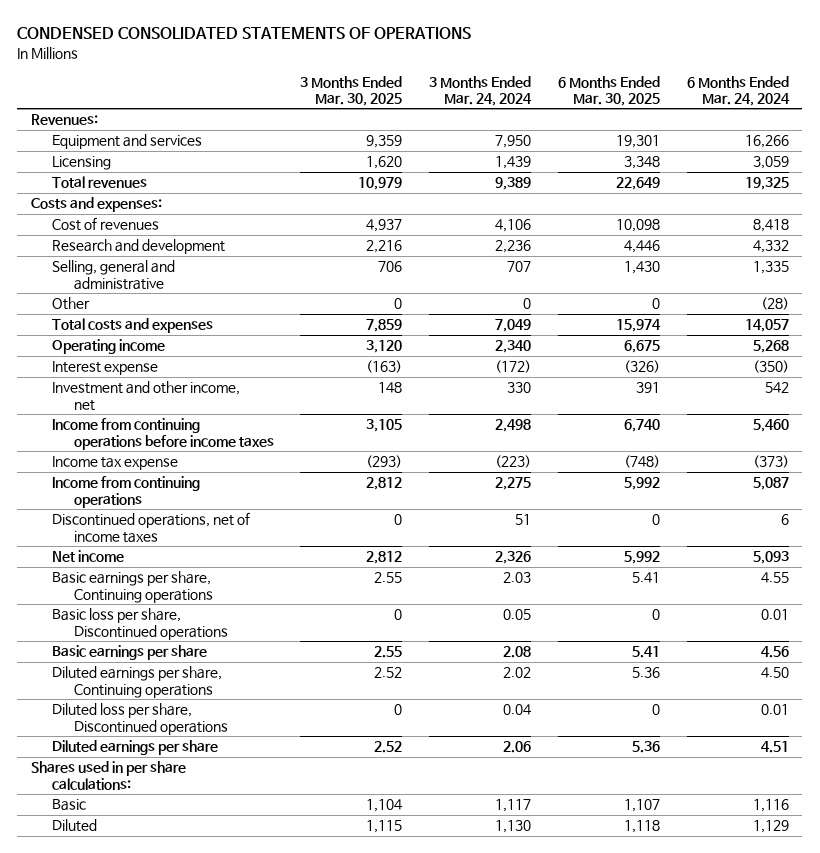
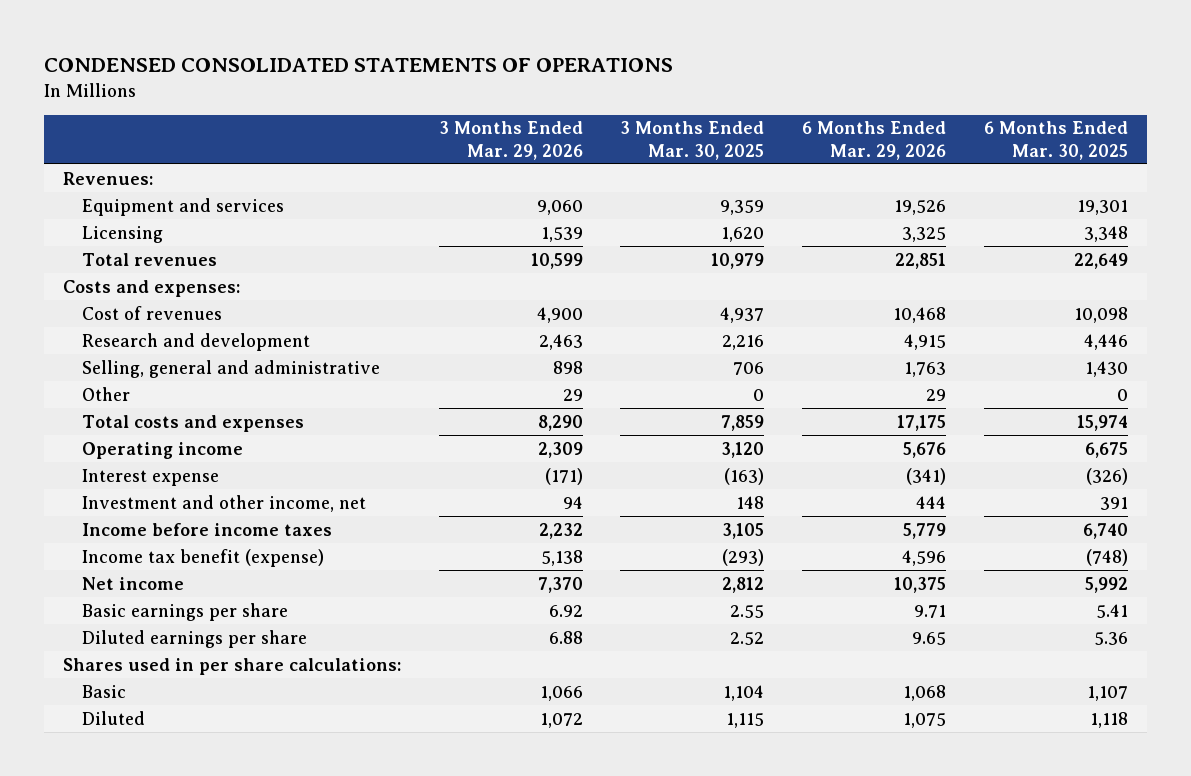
- | 3 Months Ended Mar. 30, 2025 | 3 Months Ended Mar. 24, 2024 | 6 Months Ended Mar. 30, 2025 | 6 Months Ended Mar. 24, 2024
+ | 3 Months Ended Mar. 29, 2026 | 3 Months Ended Mar. 30, 2025 | 6 Months Ended Mar. 29, 2026 | 6 Months Ended Mar. 30, 2025
- Income from continuing operations before income taxes | 3,105 | 2,498 | 6,740 | 5,460
- Income tax expense | (293) | (223) | (748) | (373)
- Income from continuing operations | 2,812 | 2,275 | 5,992 | 5,087
- Discontinued operations, net of income taxes | 0 | 51 | 0 | 6
+ Income before income taxes | 2,232 | 3,105 | 5,779 | 6,740
+ Income tax benefit (expense) | 5,138 | (293) | 4,596 | (748)
- Basic earnings per share, Continuing operations | 2.55 | 2.03 | 5.41 | 4.55
- Basic loss per share, Discontinued operations | 0 | 0.05 | 0 | 0.01
- Diluted earnings per share, Continuing operations | 2.52 | 2.02 | 5.36 | 4.50
- Diluted loss per share, Discontinued operations | 0 | 0.04 | 0 | 0.01

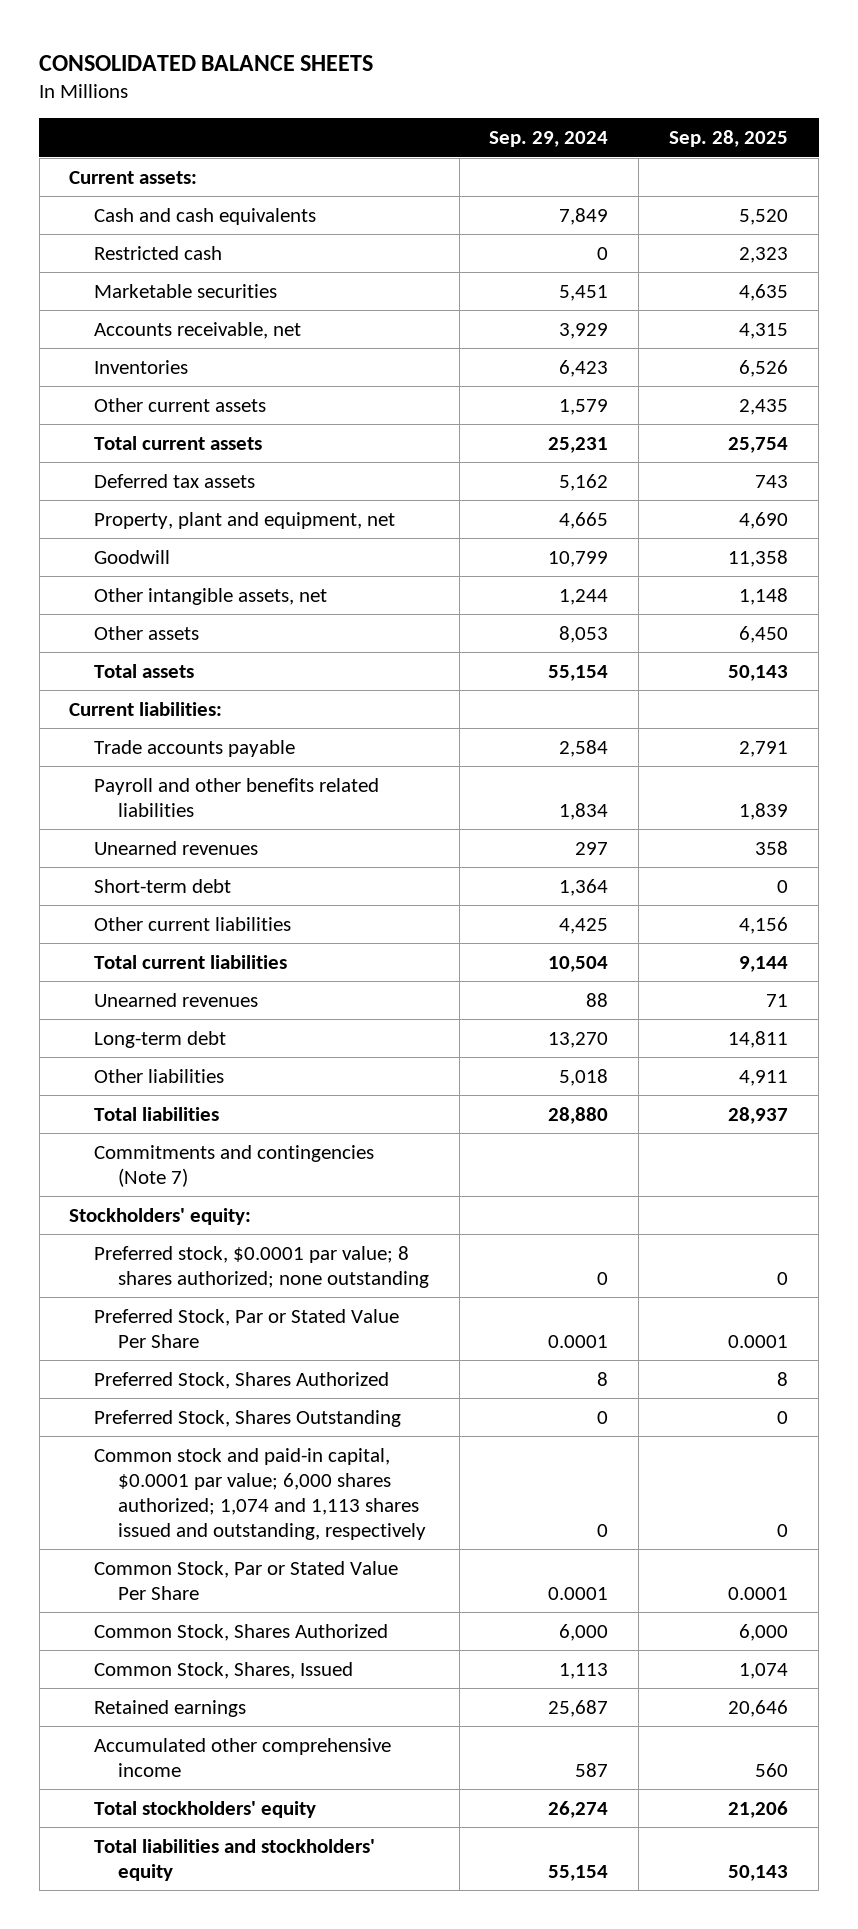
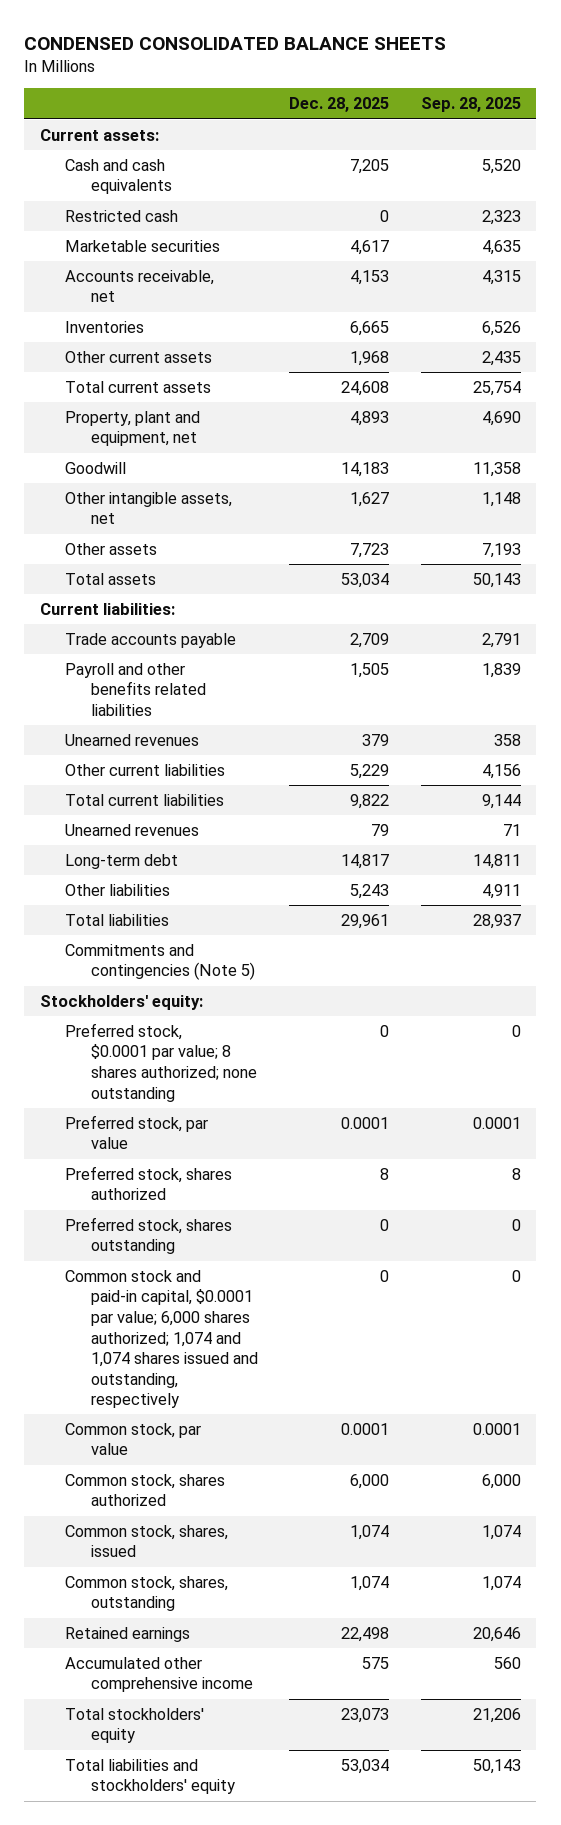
- CONSOLIDATED BALANCE SHEETS
+ CONDENSED CONSOLIDATED BALANCE SHEETS
- | Sep. 29, 2024 | Sep. 28, 2025
+ | Dec. 28, 2025 | Sep. 28, 2025
- Deferred tax assets | 5,162 | 743
- Other assets | 8,053 | 6,450
+ Other assets | 7,723 | 7,193
- Short-term debt | 1,364 | 0
- Commitments and contingencies (Note 7)
+ Commitments and contingencies (Note 5)
- Preferred Stock, Par or Stated Value Per Share | 0.0001 | 0.0001
- Preferred Stock, Shares Authorized | 8 | 8
- Preferred Stock, Shares Outstanding | 0 | 0
- Common stock and paid-in capital, $0.0001 par value; 6,000 shares authorized; 1,074 and 1,113 shares issued and outstanding, respectively | 0 | 0
- Common Stock, Par or Stated Value Per Share | 0.0001 | 0.0001
- Common Stock, Shares Authorized | 6,000 | 6,000
- Common Stock, Shares, Issued | 1,113 | 1,074
+ Preferred stock, par value | 0.0001 | 0.0001
+ Preferred stock, shares authorized | 8 | 8
+ Preferred stock, shares outstanding | 0 | 0
+ Common stock and paid-in capital, $0.0001 par value; 6,000 shares authorized; 1,074 and 1,074 shares issued and outstanding, respectively | 0 | 0
+ Common stock, par value | 0.0001 | 0.0001
+ Common stock, shares authorized | 6,000 | 6,000
+ Common stock, shares, issued | 1,074 | 1,074
+ Common stock, shares, outstanding | 1,074 | 1,074

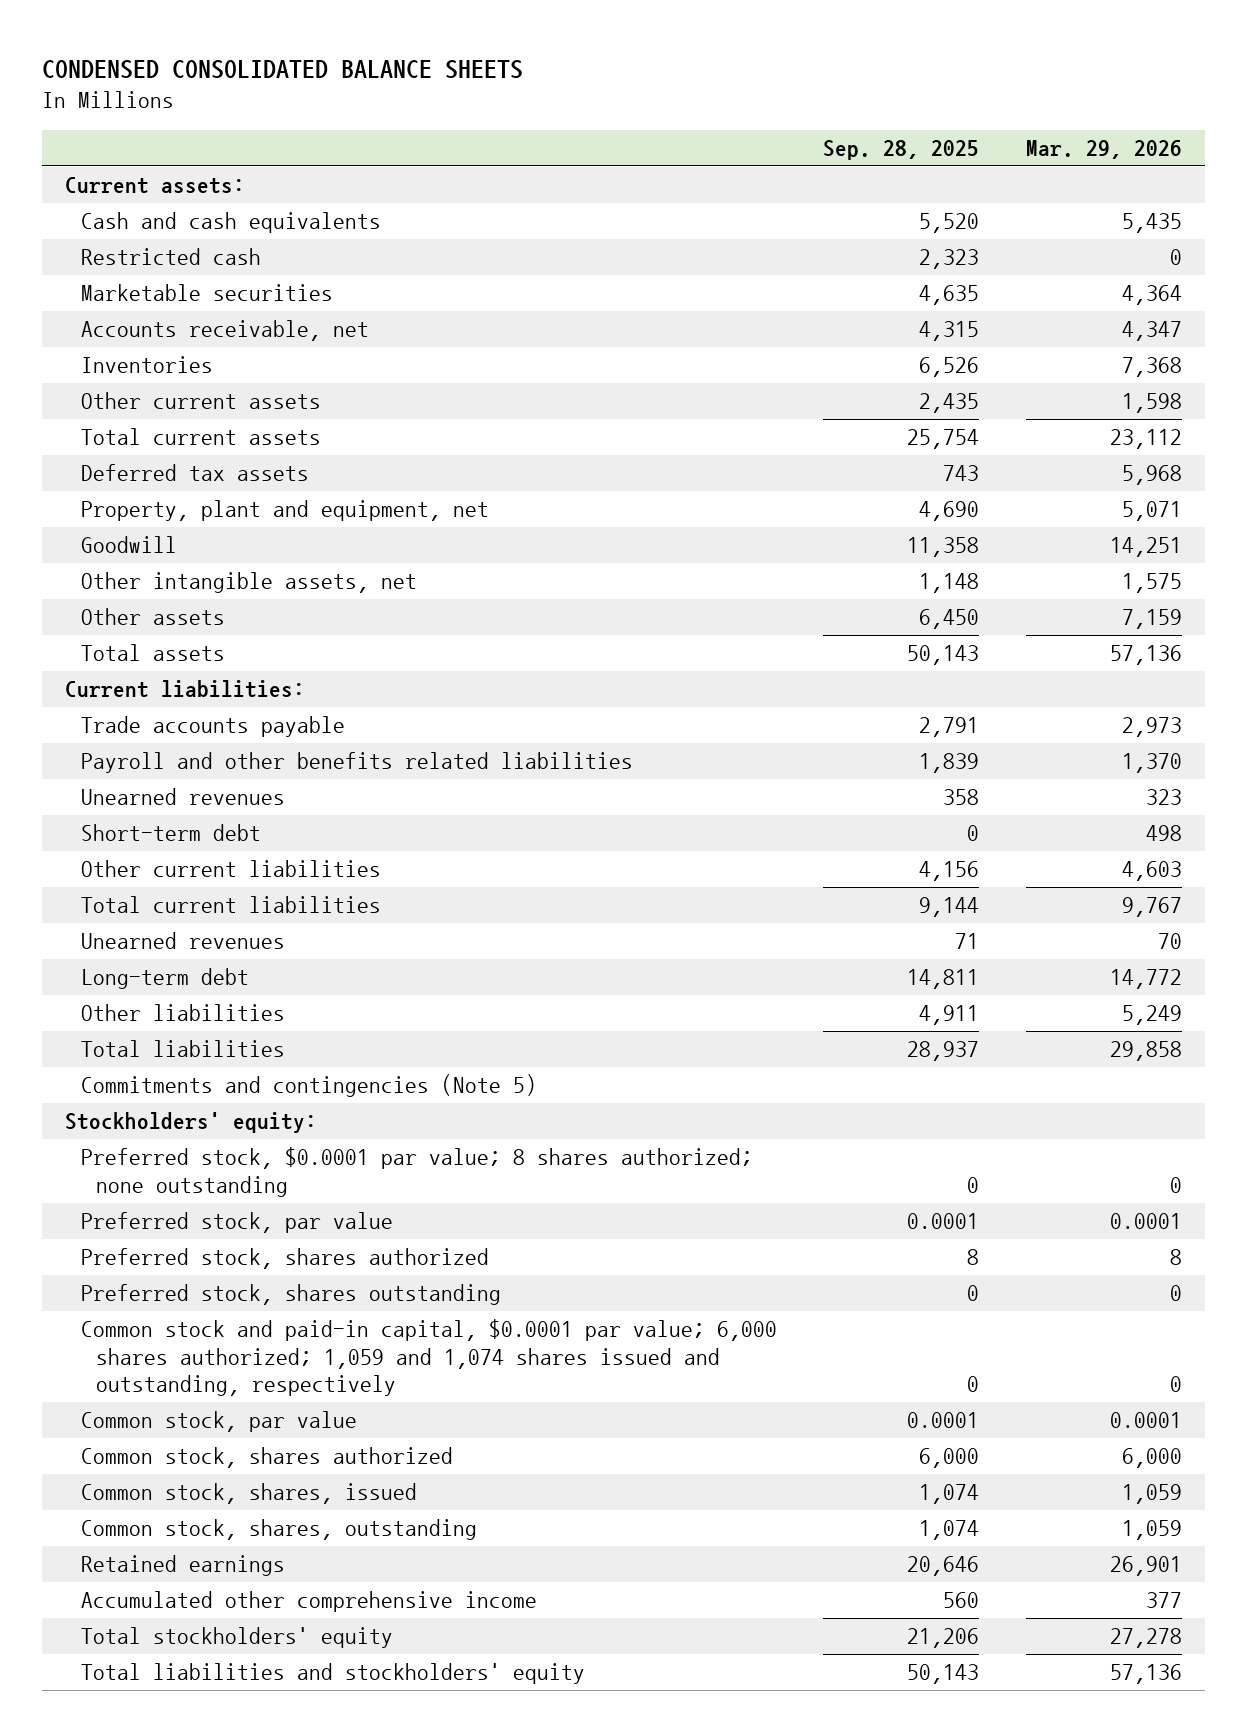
- | Dec. 28, 2025 | Sep. 28, 2025
+ | Sep. 28, 2025 | Mar. 29, 2026
+ Deferred tax assets | 743 | 5,968
- Other assets | 7,723 | 7,193
+ Other assets | 6,450 | 7,159
+ Short-term debt | 0 | 498
- Common stock and paid-in capital, $0.0001 par value; 6,000 shares authorized; 1,074 and 1,074 shares issued and outstanding, respectively | 0 | 0
+ Common stock and paid-in capital, $0.0001 par value; 6,000 shares authorized; 1,059 and 1,074 shares issued and outstanding, respectively | 0 | 0

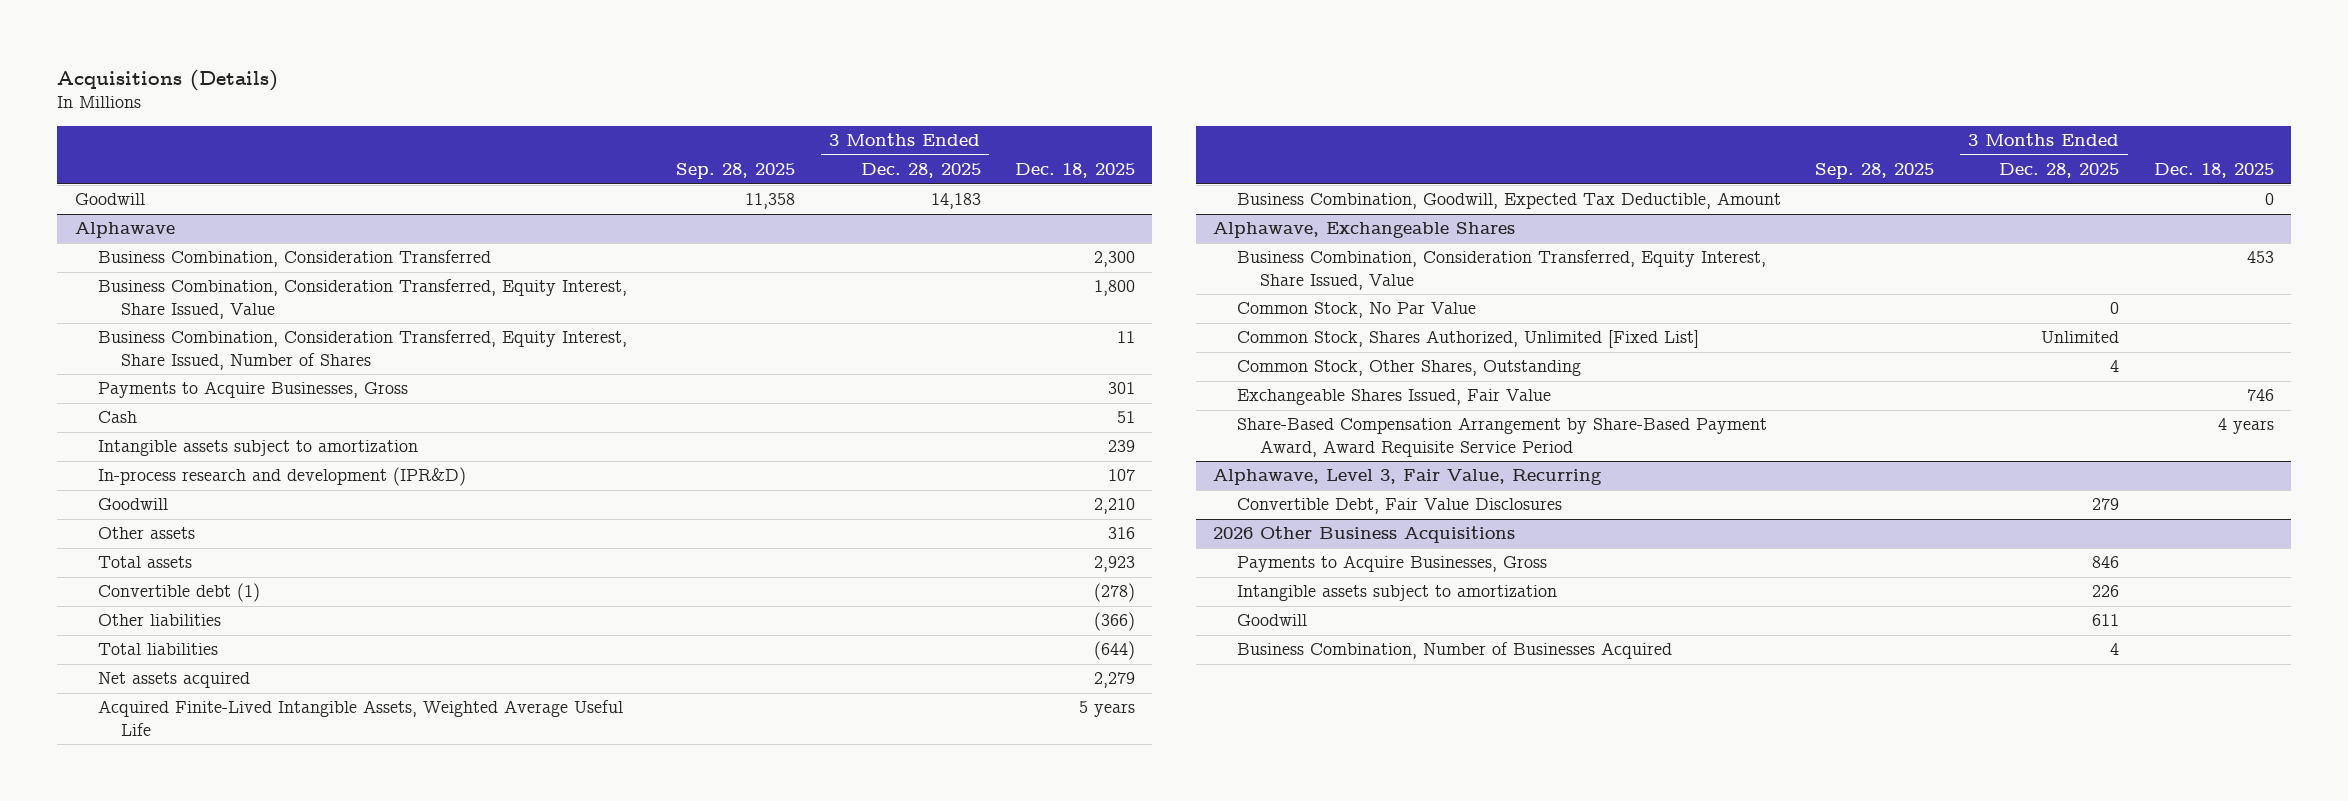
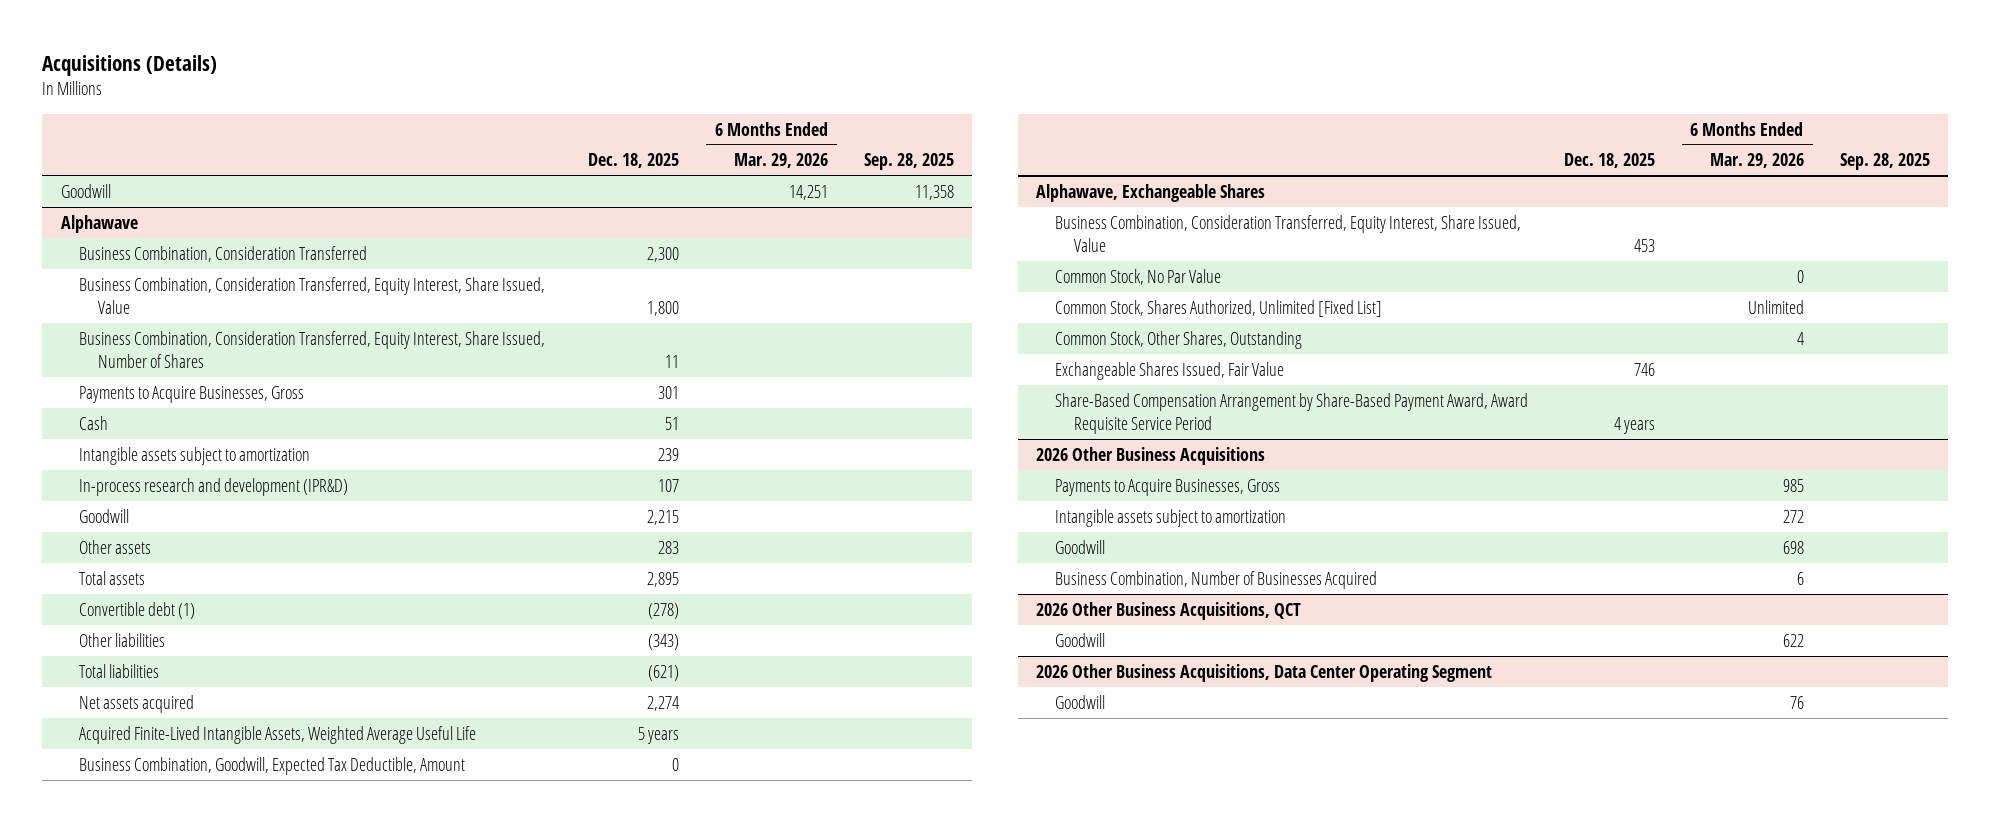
- | Sep. 28, 2025 | 3 Months Ended Dec. 28, 2025 | Dec. 18, 2025
+ | Dec. 18, 2025 | 6 Months Ended Mar. 29, 2026 | Sep. 28, 2025
@ Alphawave
- Goodwill | | | 2,210
- Other assets | | | 316
- Total assets | | | 2,923
+ Goodwill | 2,215 | |
+ Other assets | 283 | |
+ Total assets | 2,895 | |
- Other liabilities | | | (366)
- Total liabilities | | | (644)
- Net assets acquired | | | 2,279
+ Other liabilities | (343) | |
+ Total liabilities | (621) | |
+ Net assets acquired | 2,274 | |
- Alphawave, Level 3, Fair Value, Recurring
- Convertible Debt, Fair Value Disclosures | | 279 |
+ 2026 Other Business Acquisitions, QCT
+ Goodwill | | 622 |
+ 2026 Other Business Acquisitions, Data Center Operating Segment
+ Goodwill | | 76 |

